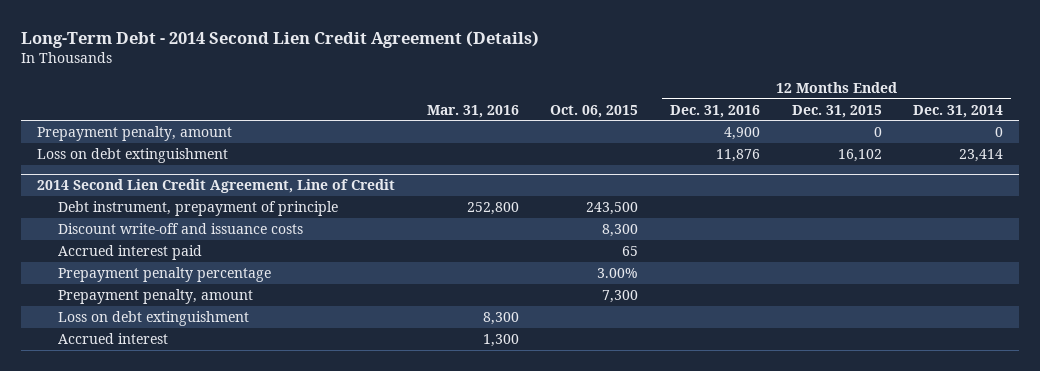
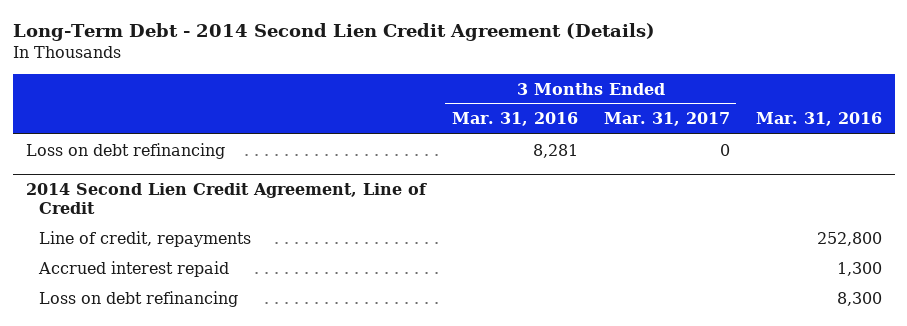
- | Mar. 31, 2016 | Oct. 06, 2015 | 12 Months Ended Dec. 31, 2016 | 12 Months Ended Dec. 31, 2015 | 12 Months Ended Dec. 31, 2014
+ | 3 Months Ended Mar. 31, 2016 | 3 Months Ended Mar. 31, 2017 | Mar. 31, 2016
- Prepayment penalty, amount | | | 4,900 | 0 | 0
- Loss on debt extinguishment | | | 11,876 | 16,102 | 23,414
+ Loss on debt refinancing | 8,281 | 0 |
@ 2014 Second Lien Credit Agreement, Line of Credit
- Debt instrument, prepayment of principle | 252,800 | 243,500 | | |
- Discount write-off and issuance costs | | 8,300 | | |
- Accrued interest paid | | 65 | | |
- Prepayment penalty percentage | | 3.00% | | |
- Prepayment penalty, amount | | 7,300 | | |
- Loss on debt extinguishment | 8,300 | | | |
- Accrued interest | 1,300 | | | |
+ Line of credit, repayments | | | 252,800
+ Accrued interest repaid | | | 1,300
+ Loss on debt refinancing | | | 8,300

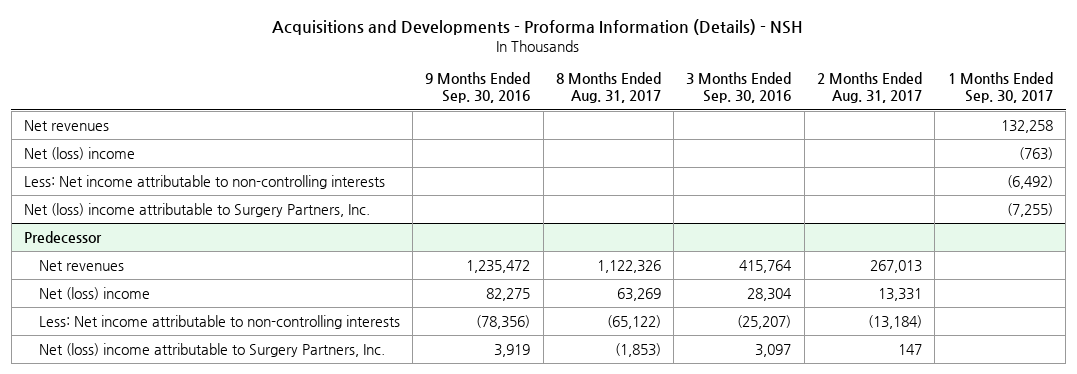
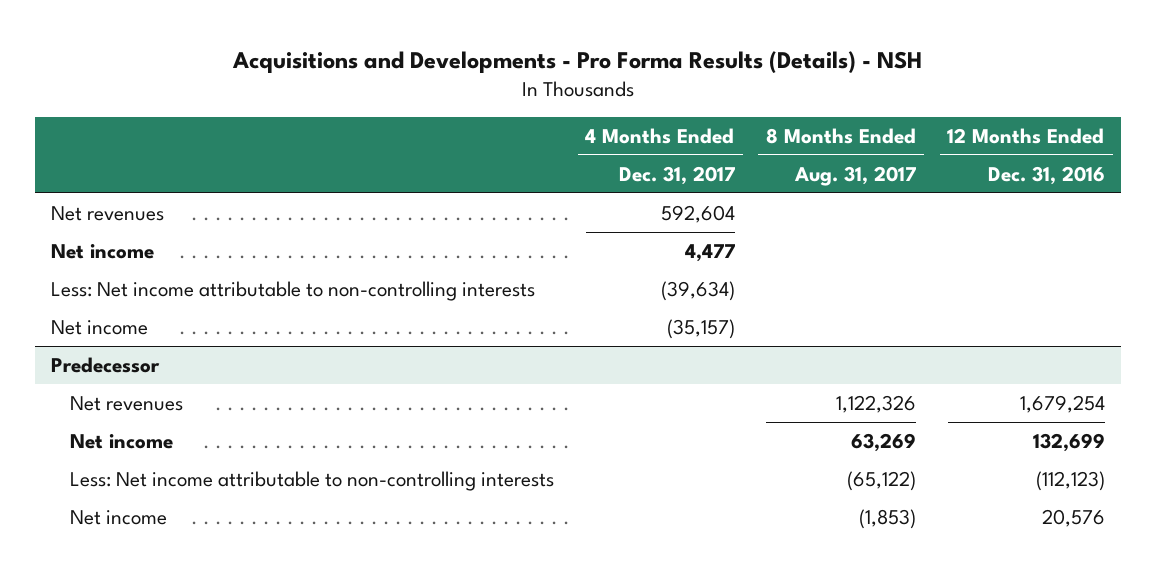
- Acquisitions and Developments - Proforma Information (Details) - NSH
+ Acquisitions and Developments - Pro Forma Results (Details) - NSH
- | 9 Months Ended Sep. 30, 2016 | 8 Months Ended Aug. 31, 2017 | 3 Months Ended Sep. 30, 2016 | 2 Months Ended Aug. 31, 2017 | 1 Months Ended Sep. 30, 2017
+ | 4 Months Ended Dec. 31, 2017 | 8 Months Ended Aug. 31, 2017 | 12 Months Ended Dec. 31, 2016
- Net (loss) income | | | | | (763)
+ Net income | 4,477 | |
- Net (loss) income attributable to Surgery Partners, Inc. | | | | | (7,255)
+ Net income | (35,157) | |
@ Predecessor
- Net (loss) income | 82,275 | 63,269 | 28,304 | 13,331 |
+ Net income | | 63,269 | 132,699
- Net (loss) income attributable to Surgery Partners, Inc. | 3,919 | (1,853) | 3,097 | 147 |
+ Net income | | (1,853) | 20,576

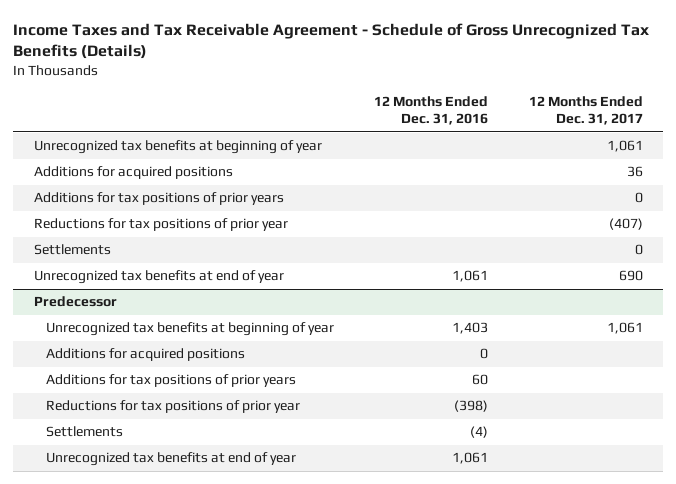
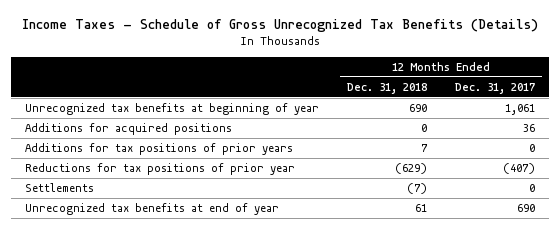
- Income Taxes and Tax Receivable Agreement - Schedule of Gross Unrecognized Tax Benefits (Details)
+ Income Taxes - Schedule of Gross Unrecognized Tax Benefits (Details)
- | 12 Months Ended Dec. 31, 2016 | 12 Months Ended Dec. 31, 2017
+ | 12 Months Ended Dec. 31, 2018 | 12 Months Ended Dec. 31, 2017
- Predecessor
- Unrecognized tax benefits at beginning of year | 1,403 | 1,061
- Additions for acquired positions | 0 |
- Additions for tax positions of prior years | 60 |
- Reductions for tax positions of prior year | (398) |
- Settlements | (4) |
- Unrecognized tax benefits at end of year | 1,061 |

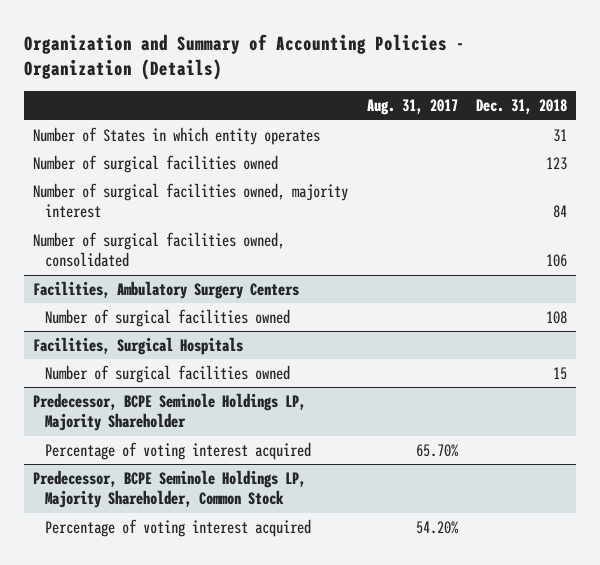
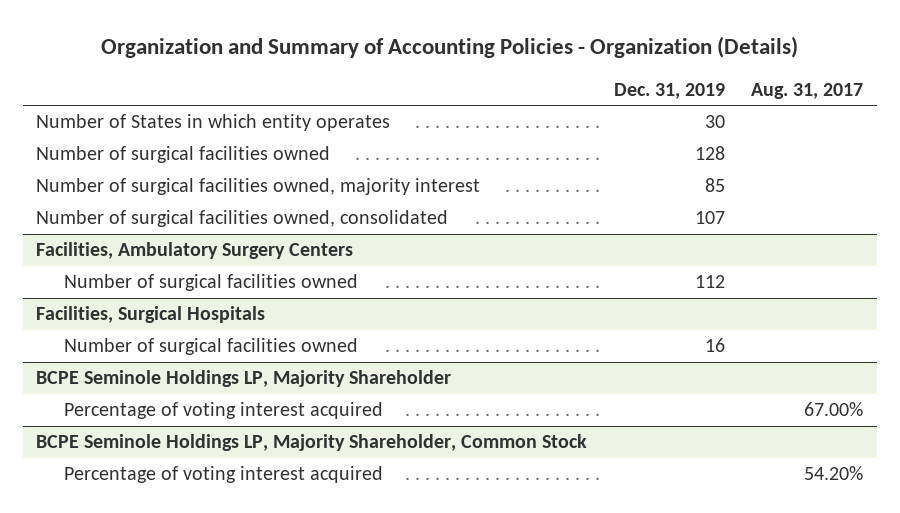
- | Aug. 31, 2017 | Dec. 31, 2018
+ | Dec. 31, 2019 | Aug. 31, 2017
- Predecessor, BCPE Seminole Holdings LP, Majority Shareholder
- Percentage of voting interest acquired | 65.70% |
- Predecessor, BCPE Seminole Holdings LP, Majority Shareholder, Common Stock
+ BCPE Seminole Holdings LP, Majority Shareholder
+ Percentage of voting interest acquired | | 67.00%
+ BCPE Seminole Holdings LP, Majority Shareholder, Common Stock

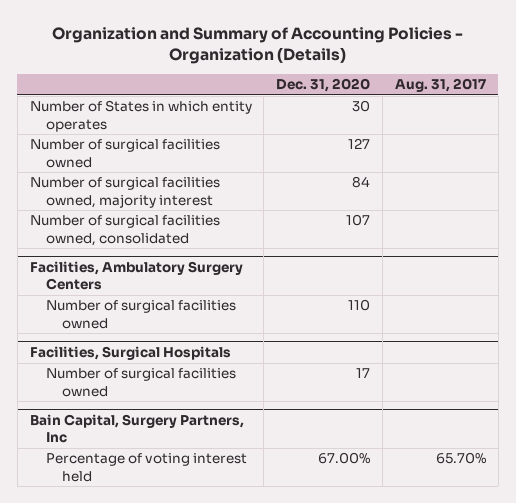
- | Dec. 31, 2019 | Aug. 31, 2017
+ | Dec. 31, 2020 | Aug. 31, 2017
- BCPE Seminole Holdings LP, Majority Shareholder
- Percentage of voting interest acquired | | 67.00%
- BCPE Seminole Holdings LP, Majority Shareholder, Common Stock
- Percentage of voting interest acquired | | 54.20%
+ Bain Capital, Surgery Partners, Inc
+ Percentage of voting interest held | 67.00% | 65.70%

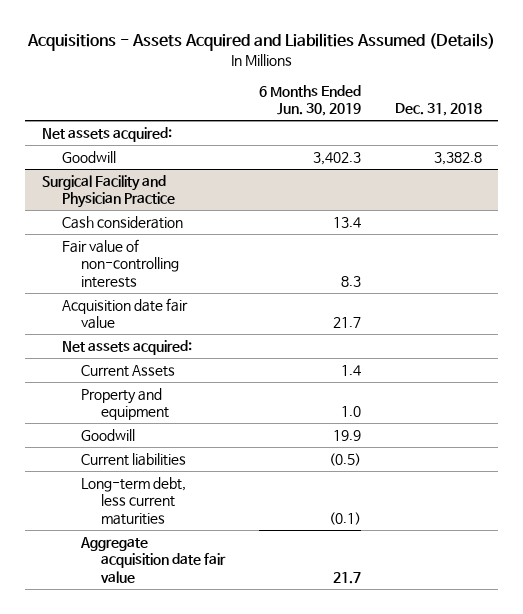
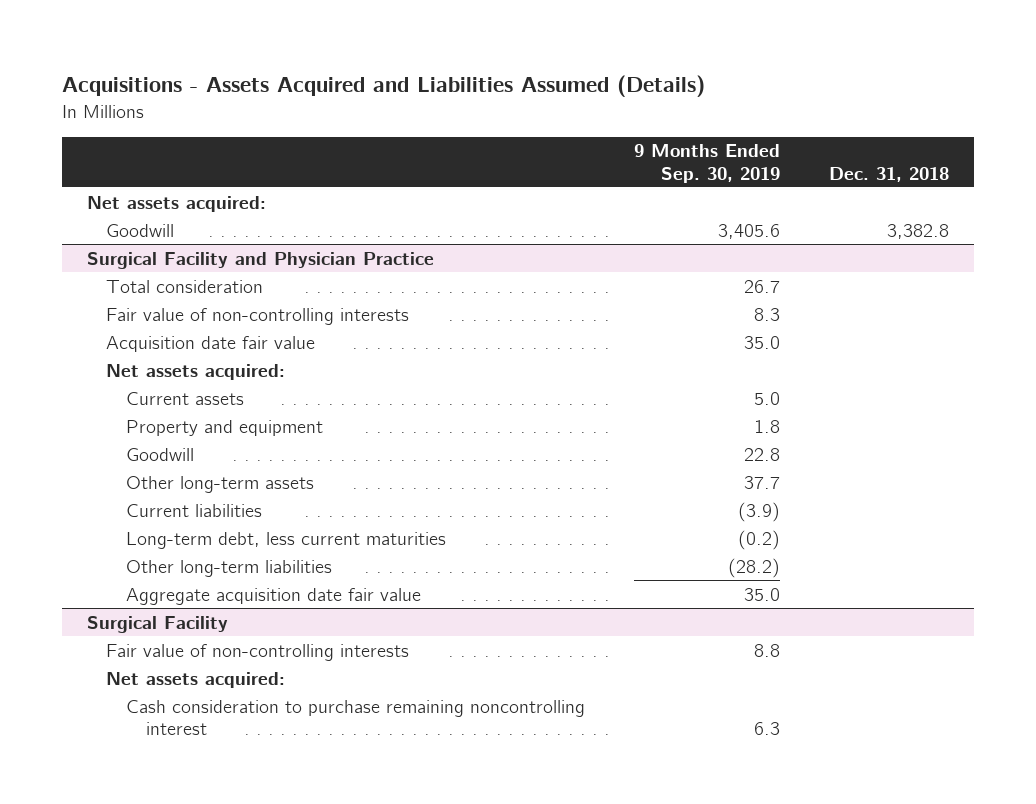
- | 6 Months Ended Jun. 30, 2019 | Dec. 31, 2018
+ | 9 Months Ended Sep. 30, 2019 | Dec. 31, 2018
@ Surgical Facility and Physician Practice
- Cash consideration | 13.4 |
+ Total consideration | 26.7 |
- Current Assets | 1.4 |
+ Current assets | 5.0 |
+ Other long-term assets | 37.7 |
+ Other long-term liabilities | (28.2) |
+ Surgical Facility
+ Fair value of non-controlling interests | 8.8 |
+ Net assets acquired:
+ Cash consideration to purchase remaining noncontrolling interest | 6.3 |

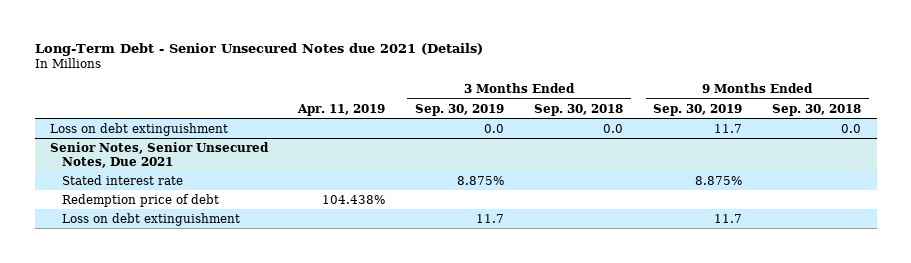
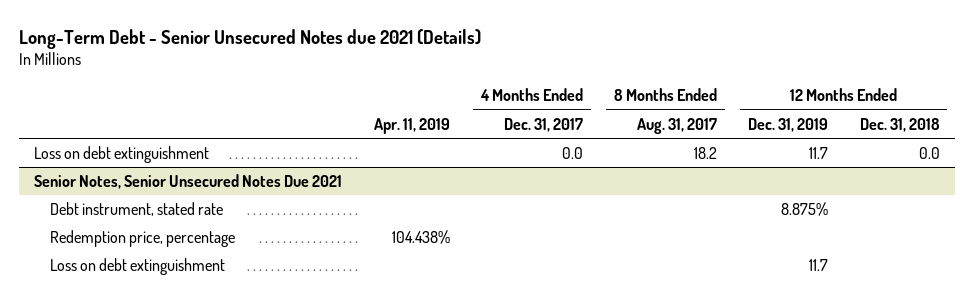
- | Apr. 11, 2019 | 3 Months Ended Sep. 30, 2019 | 3 Months Ended Sep. 30, 2018 | 9 Months Ended Sep. 30, 2019 | 9 Months Ended Sep. 30, 2018
+ | Apr. 11, 2019 | 4 Months Ended Dec. 31, 2017 | 8 Months Ended Aug. 31, 2017 | 12 Months Ended Dec. 31, 2019 | 12 Months Ended Dec. 31, 2018
- Senior Notes, Senior Unsecured Notes, Due 2021
- Stated interest rate | | 8.875% | | 8.875% |
- Redemption price of debt | 104.438% | | | |
+ Senior Notes, Senior Unsecured Notes Due 2021
+ Debt instrument, stated rate | | | | 8.875% |
+ Redemption price, percentage | 104.438% | | | |

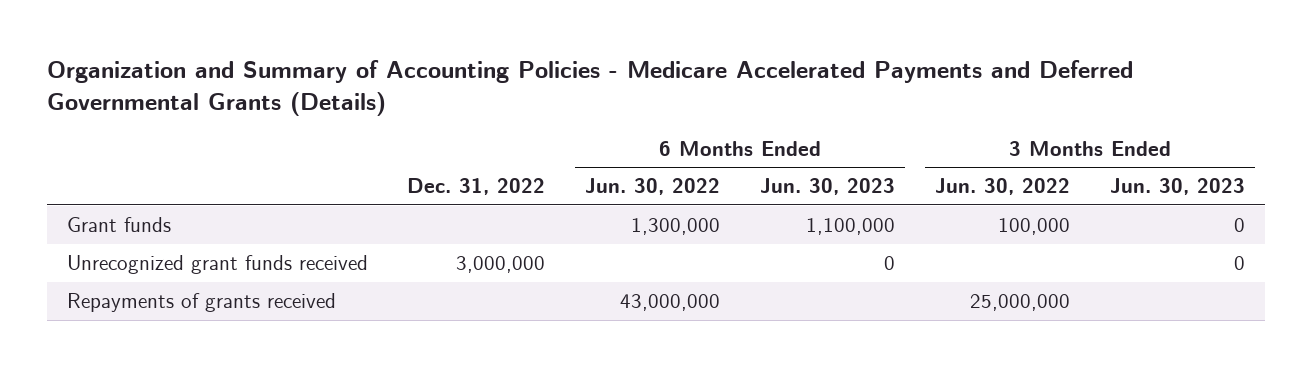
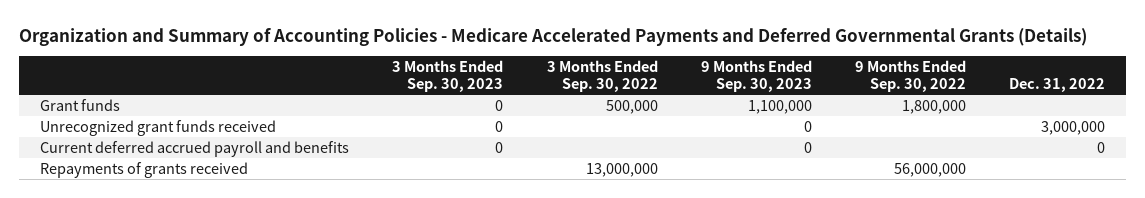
- | Dec. 31, 2022 | 6 Months Ended Jun. 30, 2022 | 6 Months Ended Jun. 30, 2023 | 3 Months Ended Jun. 30, 2022 | 3 Months Ended Jun. 30, 2023
+ | 3 Months Ended Sep. 30, 2023 | 3 Months Ended Sep. 30, 2022 | 9 Months Ended Sep. 30, 2023 | 9 Months Ended Sep. 30, 2022 | Dec. 31, 2022
+ Current deferred accrued payroll and benefits | 0 | | 0 | | 0

